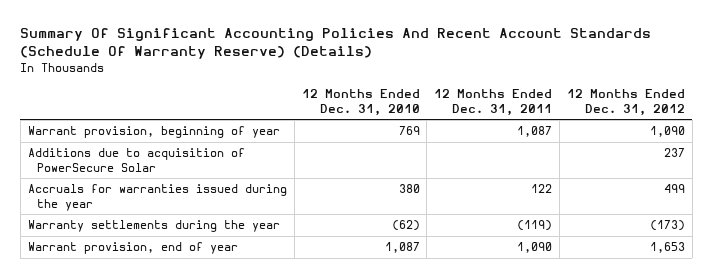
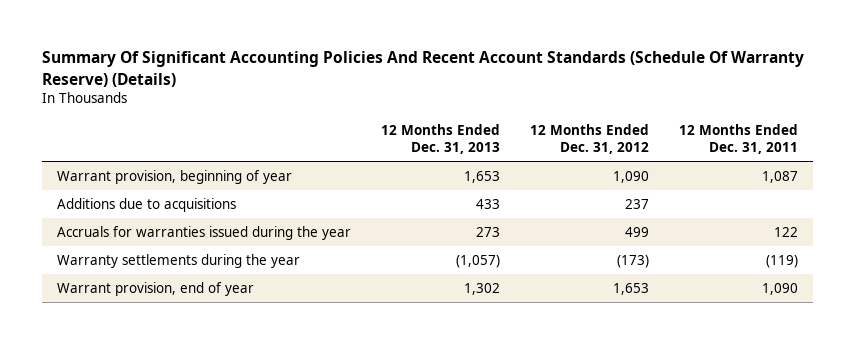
- | 12 Months Ended Dec. 31, 2010 | 12 Months Ended Dec. 31, 2011 | 12 Months Ended Dec. 31, 2012
+ | 12 Months Ended Dec. 31, 2013 | 12 Months Ended Dec. 31, 2012 | 12 Months Ended Dec. 31, 2011
- Additions due to acquisition of PowerSecure Solar | | | 237
+ Additions due to acquisitions | 433 | 237 |

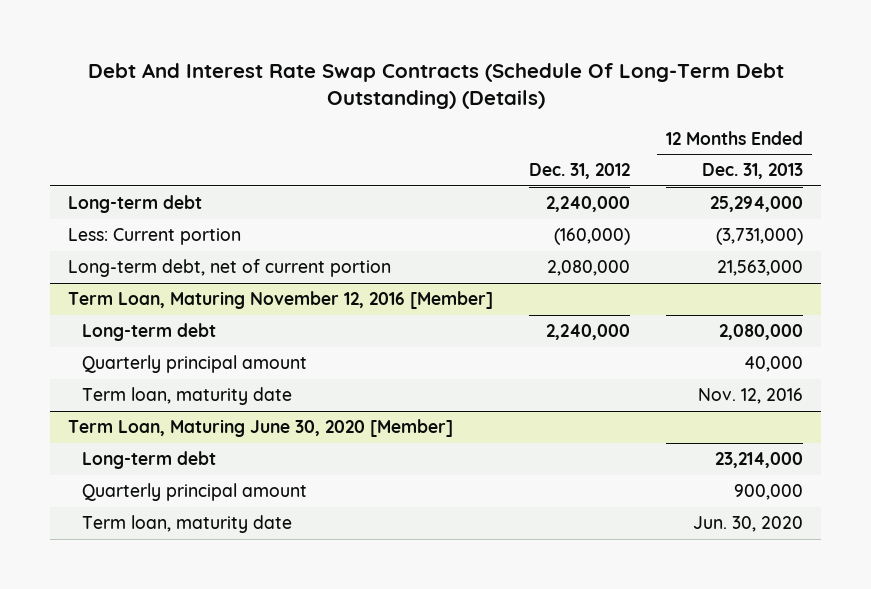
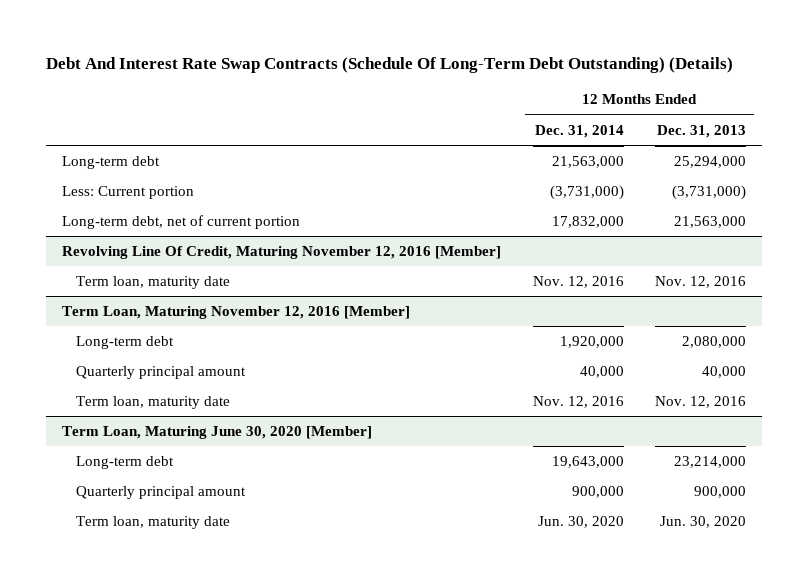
- | Dec. 31, 2012 | 12 Months Ended Dec. 31, 2013
+ | 12 Months Ended Dec. 31, 2014 | 12 Months Ended Dec. 31, 2013
+ Revolving Line Of Credit, Maturing November 12, 2016 [Member]
+ Term loan, maturity date | Nov. 12, 2016 | Nov. 12, 2016

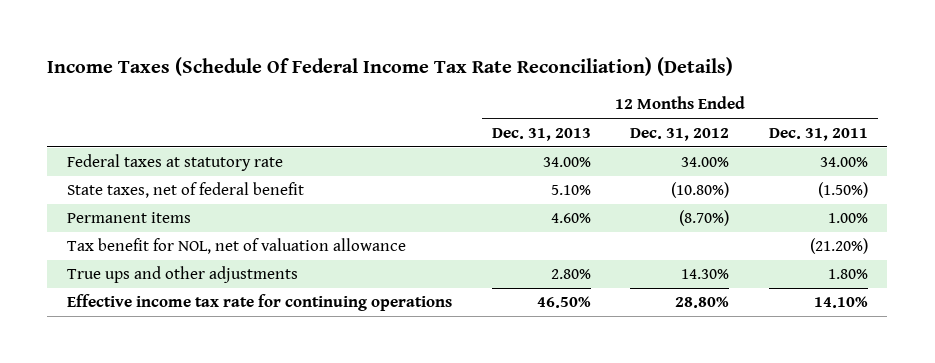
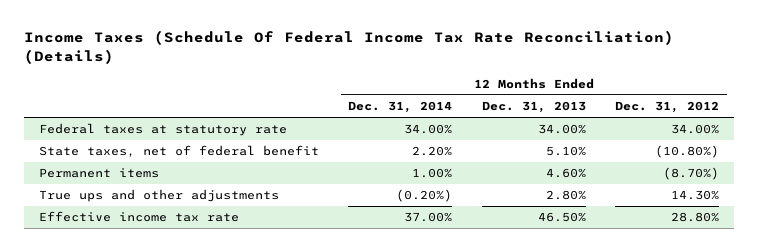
- | 12 Months Ended Dec. 31, 2013 | 12 Months Ended Dec. 31, 2012 | 12 Months Ended Dec. 31, 2011
+ | 12 Months Ended Dec. 31, 2014 | 12 Months Ended Dec. 31, 2013 | 12 Months Ended Dec. 31, 2012
- Tax benefit for NOL, net of valuation allowance | | | (21.20%)
- Effective income tax rate for continuing operations | 46.50% | 28.80% | 14.10%
+ Effective income tax rate | 37.00% | 46.50% | 28.80%

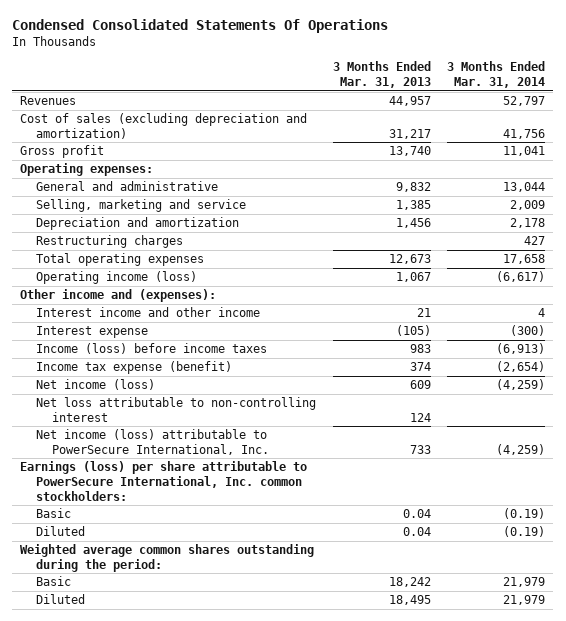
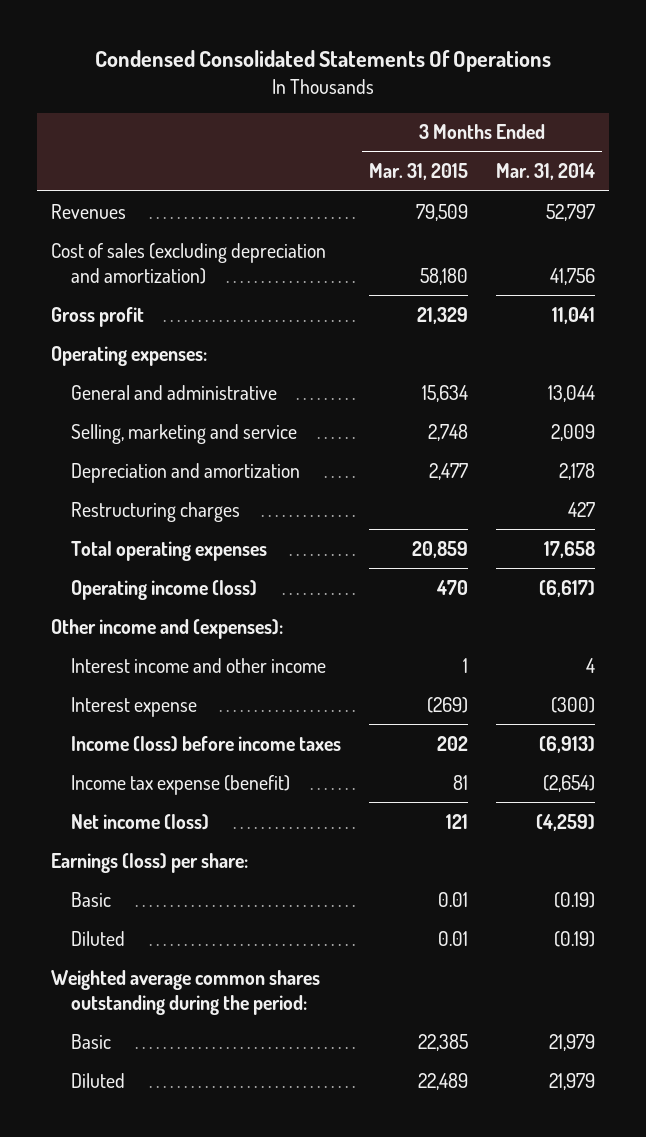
- | 3 Months Ended Mar. 31, 2013 | 3 Months Ended Mar. 31, 2014
+ | 3 Months Ended Mar. 31, 2015 | 3 Months Ended Mar. 31, 2014
- Net loss attributable to non-controlling interest | 124 |
- Net income (loss) attributable to PowerSecure International, Inc. | 733 | (4,259)
- Earnings (loss) per share attributable to PowerSecure International, Inc. common stockholders:
+ Earnings (loss) per share:

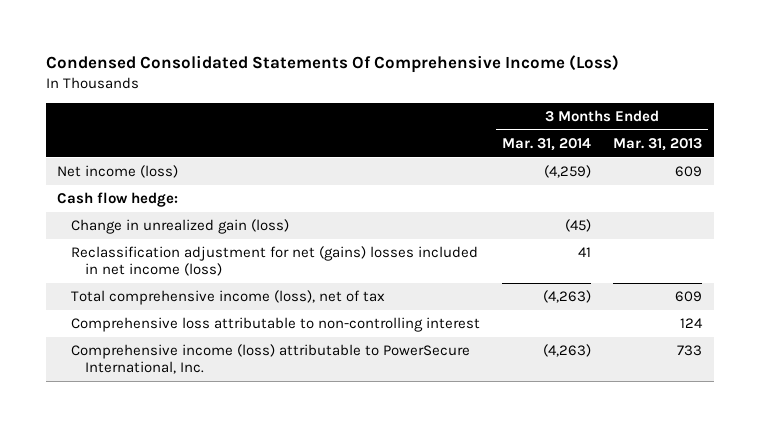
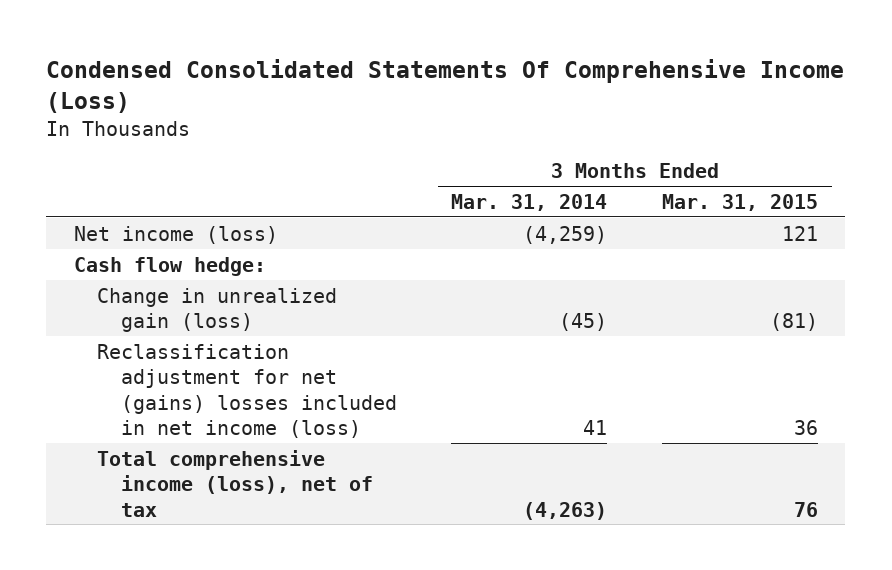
- | 3 Months Ended Mar. 31, 2014 | 3 Months Ended Mar. 31, 2013
+ | 3 Months Ended Mar. 31, 2014 | 3 Months Ended Mar. 31, 2015
- Comprehensive loss attributable to non-controlling interest | | 124
- Comprehensive income (loss) attributable to PowerSecure International, Inc. | (4,263) | 733

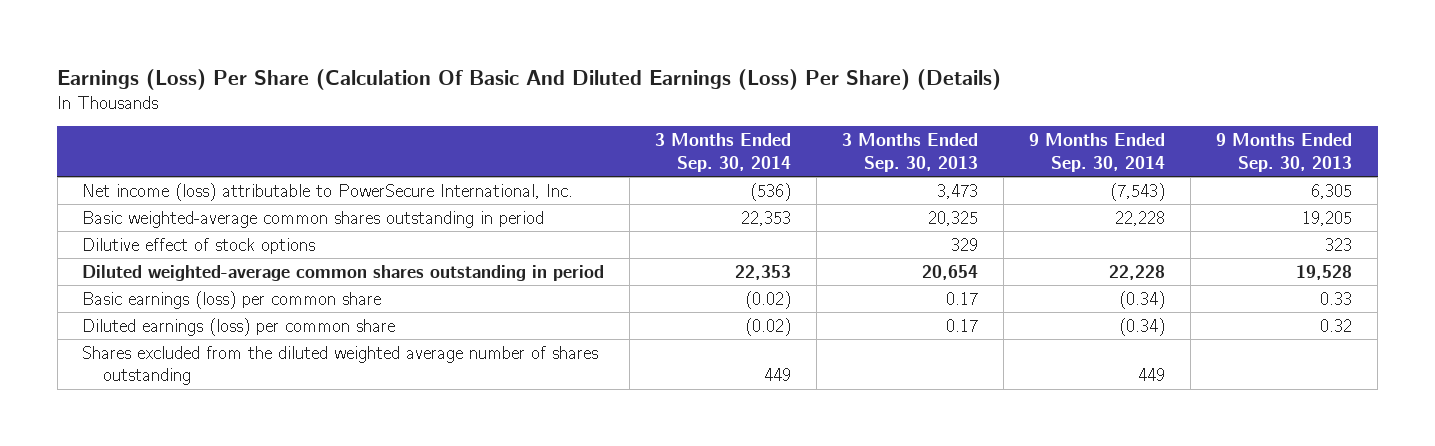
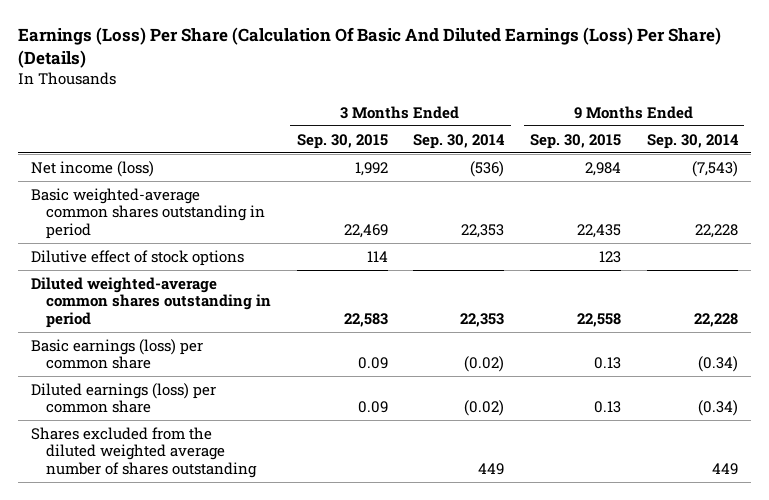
- | 3 Months Ended Sep. 30, 2014 | 3 Months Ended Sep. 30, 2013 | 9 Months Ended Sep. 30, 2014 | 9 Months Ended Sep. 30, 2013
+ | 3 Months Ended Sep. 30, 2015 | 3 Months Ended Sep. 30, 2014 | 9 Months Ended Sep. 30, 2015 | 9 Months Ended Sep. 30, 2014
- Net income (loss) attributable to PowerSecure International, Inc. | (536) | 3,473 | (7,543) | 6,305
+ Net income (loss) | 1,992 | (536) | 2,984 | (7,543)

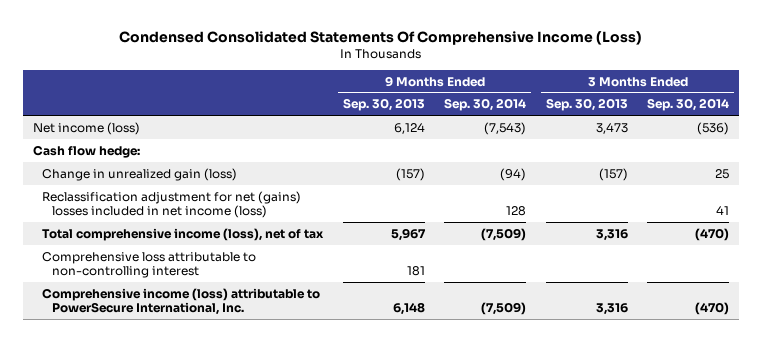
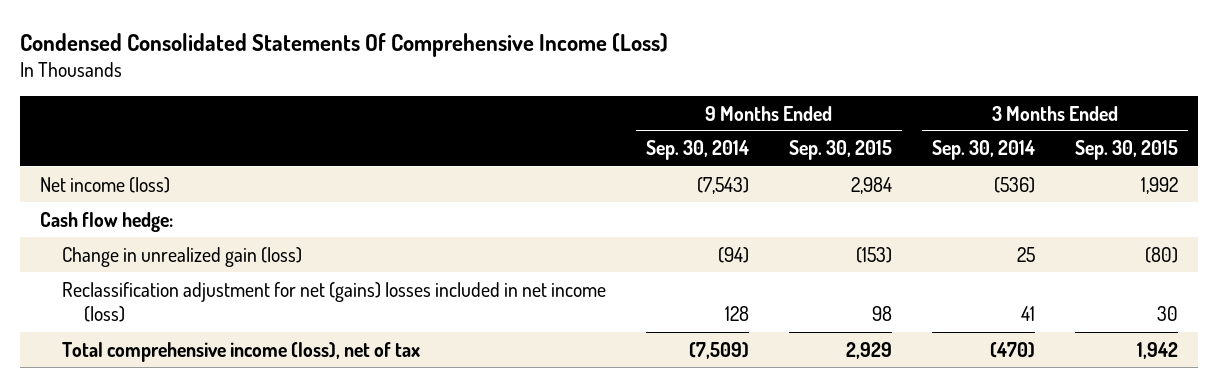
- | 9 Months Ended Sep. 30, 2013 | 9 Months Ended Sep. 30, 2014 | 3 Months Ended Sep. 30, 2013 | 3 Months Ended Sep. 30, 2014
+ | 9 Months Ended Sep. 30, 2014 | 9 Months Ended Sep. 30, 2015 | 3 Months Ended Sep. 30, 2014 | 3 Months Ended Sep. 30, 2015
- Comprehensive loss attributable to non-controlling interest | 181 | | |
- Comprehensive income (loss) attributable to PowerSecure International, Inc. | 6,148 | (7,509) | 3,316 | (470)

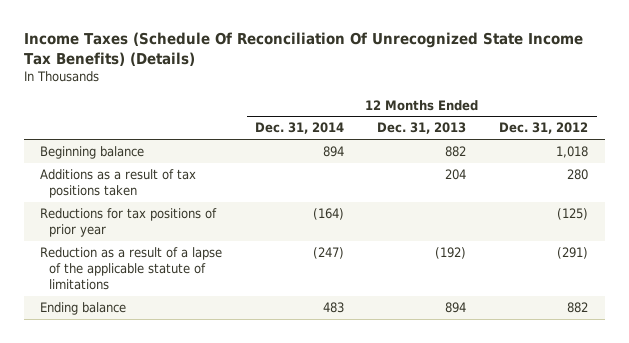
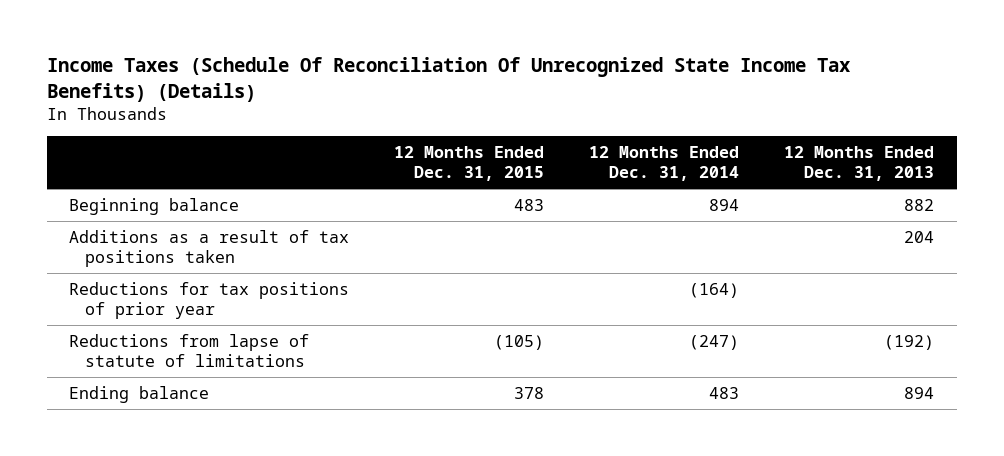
- | 12 Months Ended Dec. 31, 2014 | 12 Months Ended Dec. 31, 2013 | 12 Months Ended Dec. 31, 2012
+ | 12 Months Ended Dec. 31, 2015 | 12 Months Ended Dec. 31, 2014 | 12 Months Ended Dec. 31, 2013
- Reduction as a result of a lapse of the applicable statute of limitations | (247) | (192) | (291)
+ Reductions from lapse of statute of limitations | (105) | (247) | (192)

